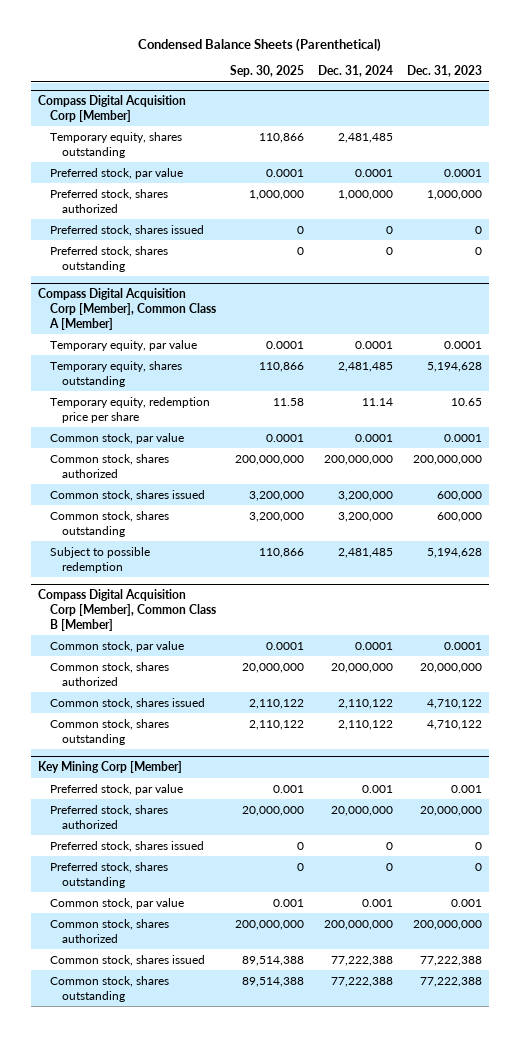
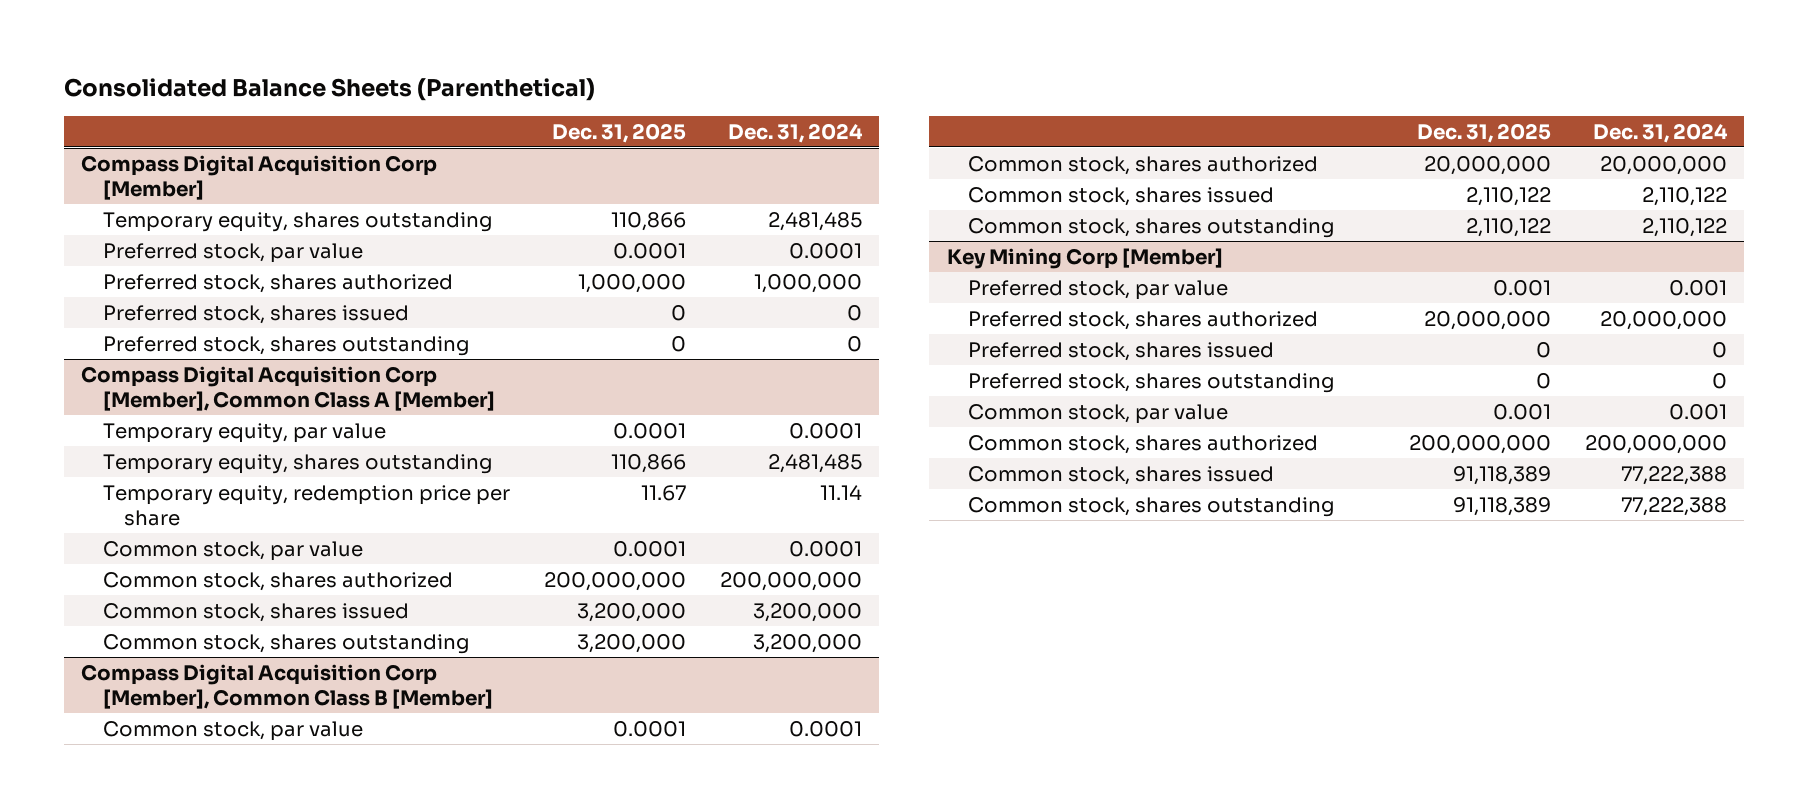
- Condensed Balance Sheets (Parenthetical)
+ Consolidated Balance Sheets (Parenthetical)
- | Sep. 30, 2025 | Dec. 31, 2024 | Dec. 31, 2023
+ | Dec. 31, 2025 | Dec. 31, 2024
@ Compass Digital Acquisition Corp [Member], Common Class A [Member]
- Subject to possible redemption | 110,866 | 2,481,485 | 5,194,628

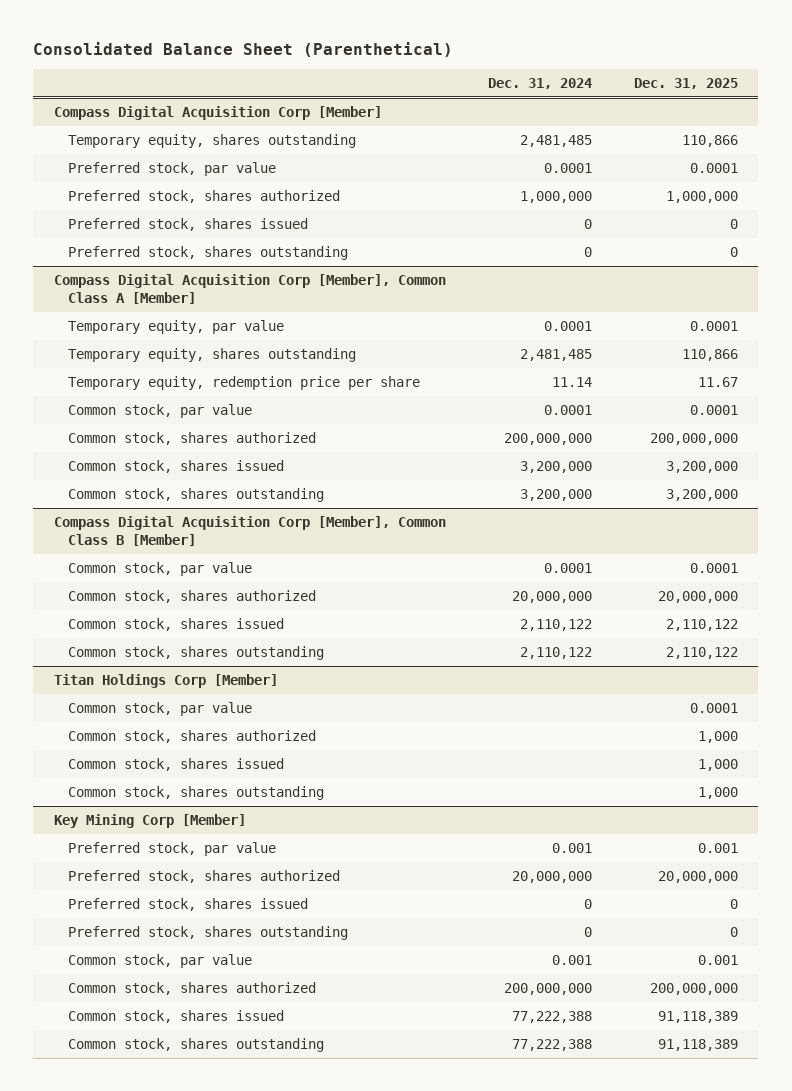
- Consolidated Balance Sheets (Parenthetical)
+ Consolidated Balance Sheet (Parenthetical)
- | Dec. 31, 2025 | Dec. 31, 2024
+ | Dec. 31, 2024 | Dec. 31, 2025
+ Titan Holdings Corp [Member]
+ Common stock, par value | | 0.0001
+ Common stock, shares authorized | | 1,000
+ Common stock, shares issued | | 1,000
+ Common stock, shares outstanding | | 1,000

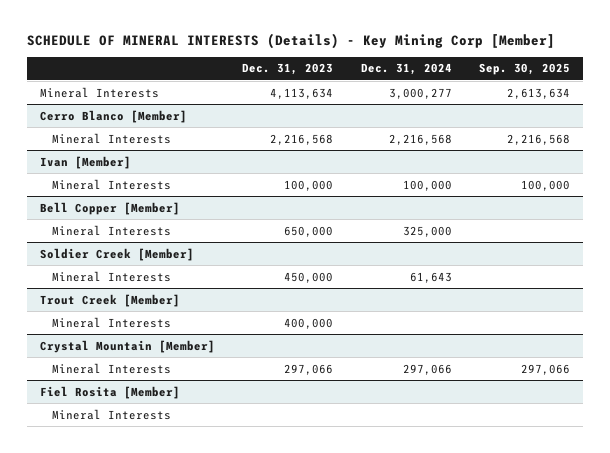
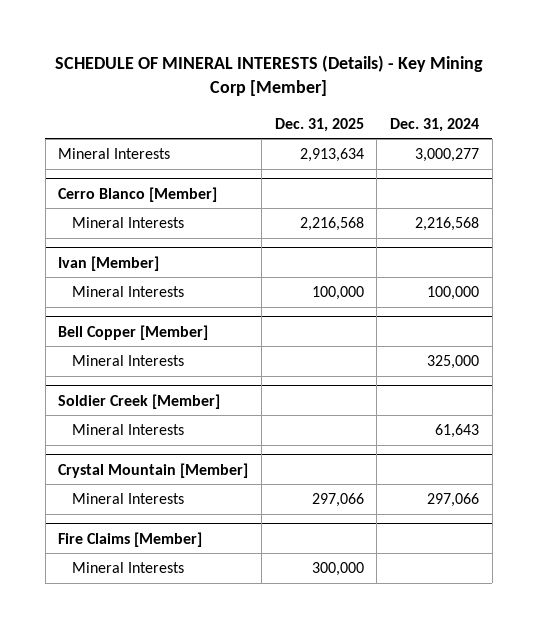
- | Dec. 31, 2023 | Dec. 31, 2024 | Sep. 30, 2025
+ | Dec. 31, 2025 | Dec. 31, 2024
- Trout Creek [Member]
- Mineral Interests | 400,000 | |
- Fiel Rosita [Member]
+ Fire Claims [Member]

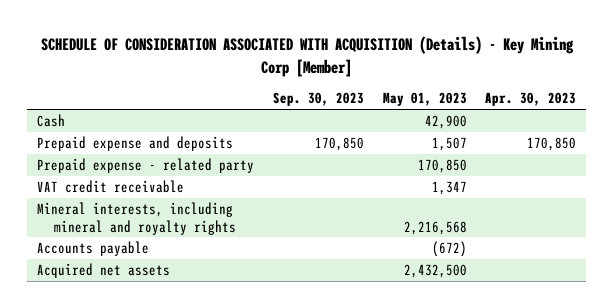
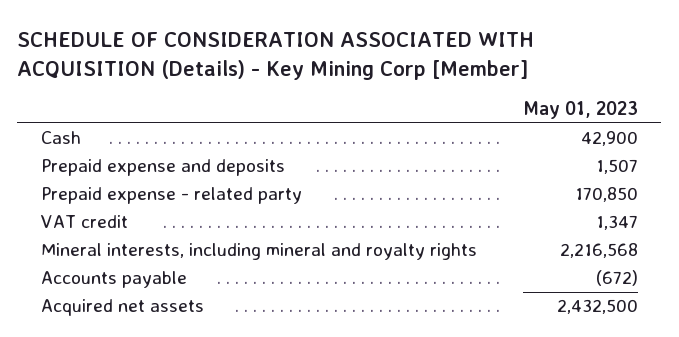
- | Sep. 30, 2023 | May 01, 2023 | Apr. 30, 2023
+ | May 01, 2023
- VAT credit receivable | | 1,347 |
+ VAT credit | 1,347

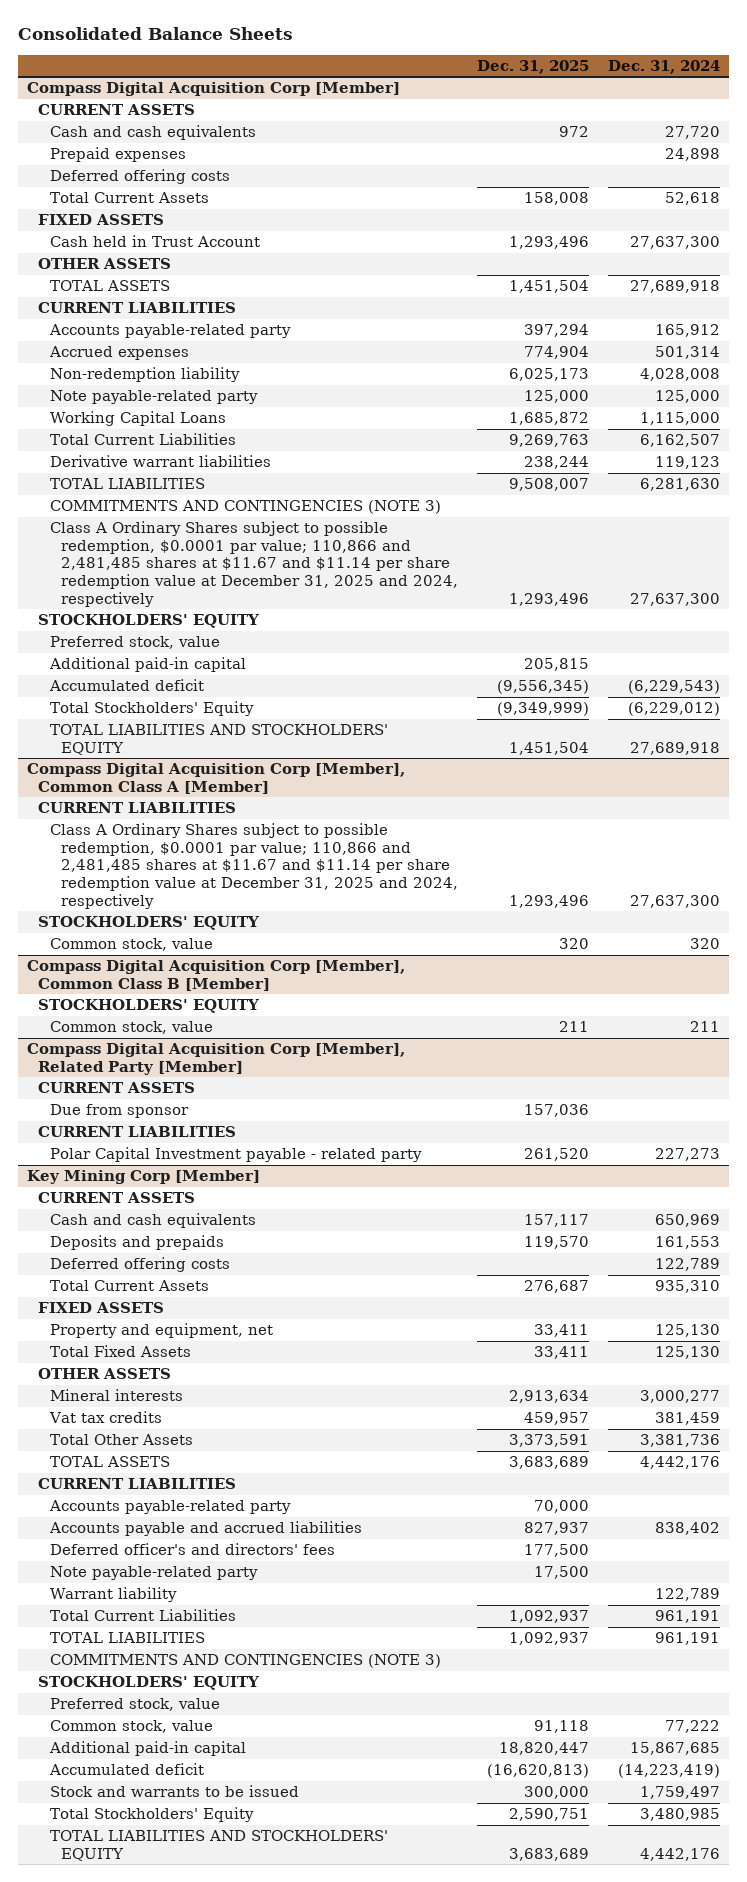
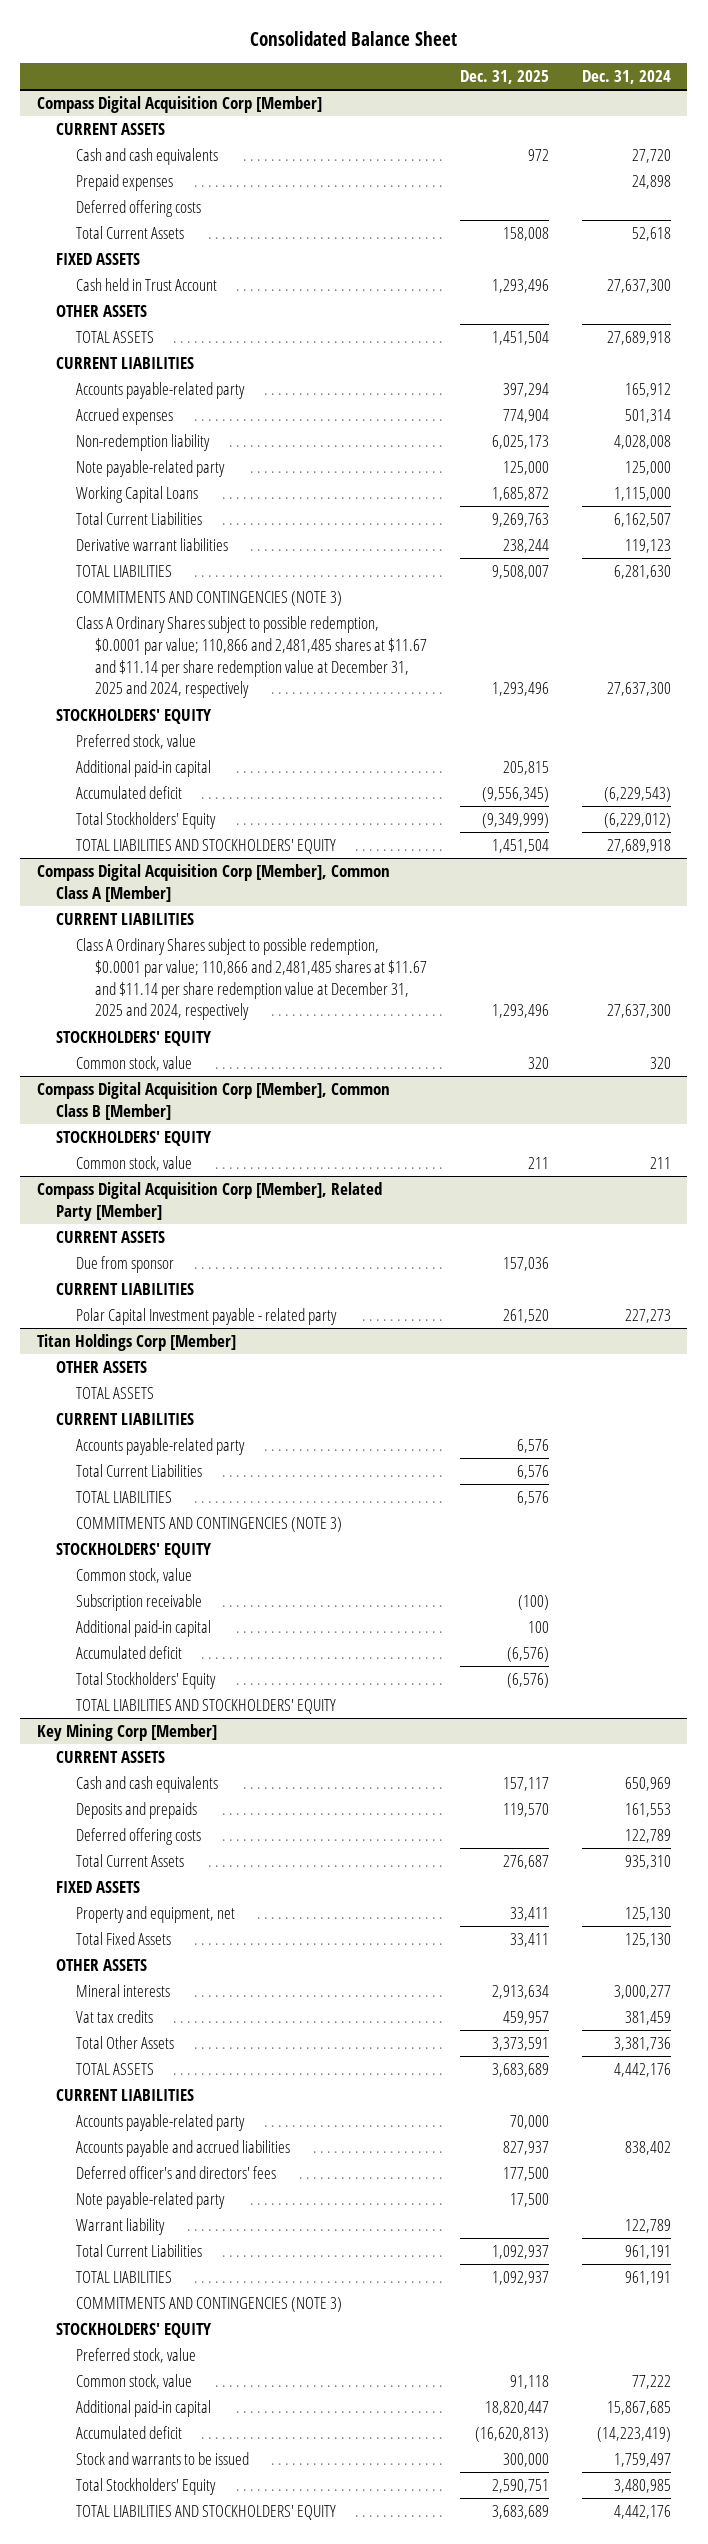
- Consolidated Balance Sheets
+ Consolidated Balance Sheet
+ Titan Holdings Corp [Member]
+ OTHER ASSETS
+ TOTAL ASSETS
+ CURRENT LIABILITIES
+ Accounts payable-related party | 6,576 |
+ Total Current Liabilities | 6,576 |
+ TOTAL LIABILITIES | 6,576 |
+ COMMITMENTS AND CONTINGENCIES (NOTE 3)
+ STOCKHOLDERS' EQUITY
+ Common stock, value
+ Subscription receivable | (100) |
+ Additional paid-in capital | 100 |
+ Accumulated deficit | (6,576) |
+ Total Stockholders' Equity | (6,576) |
+ TOTAL LIABILITIES AND STOCKHOLDERS' EQUITY

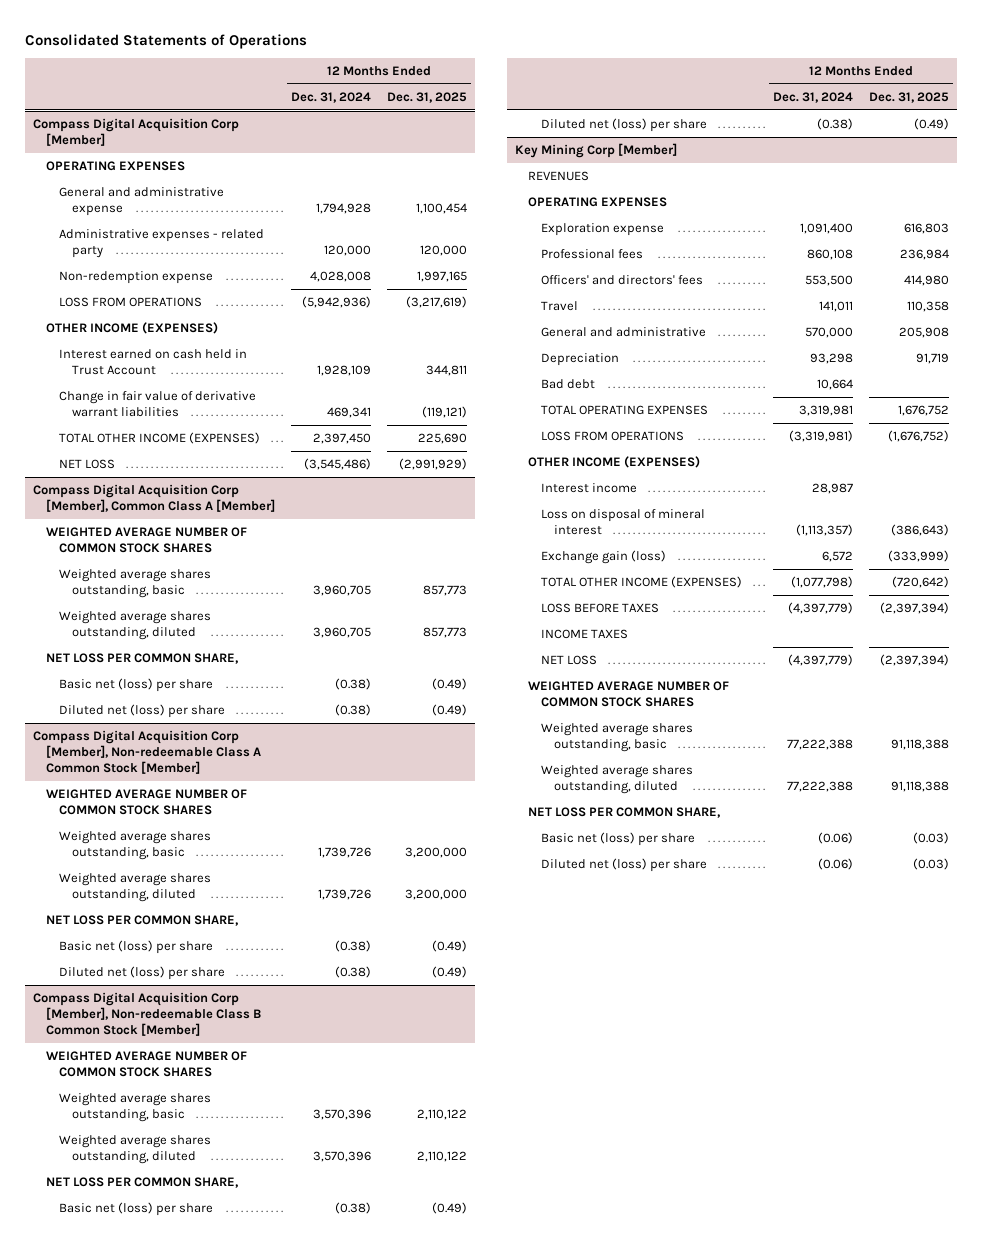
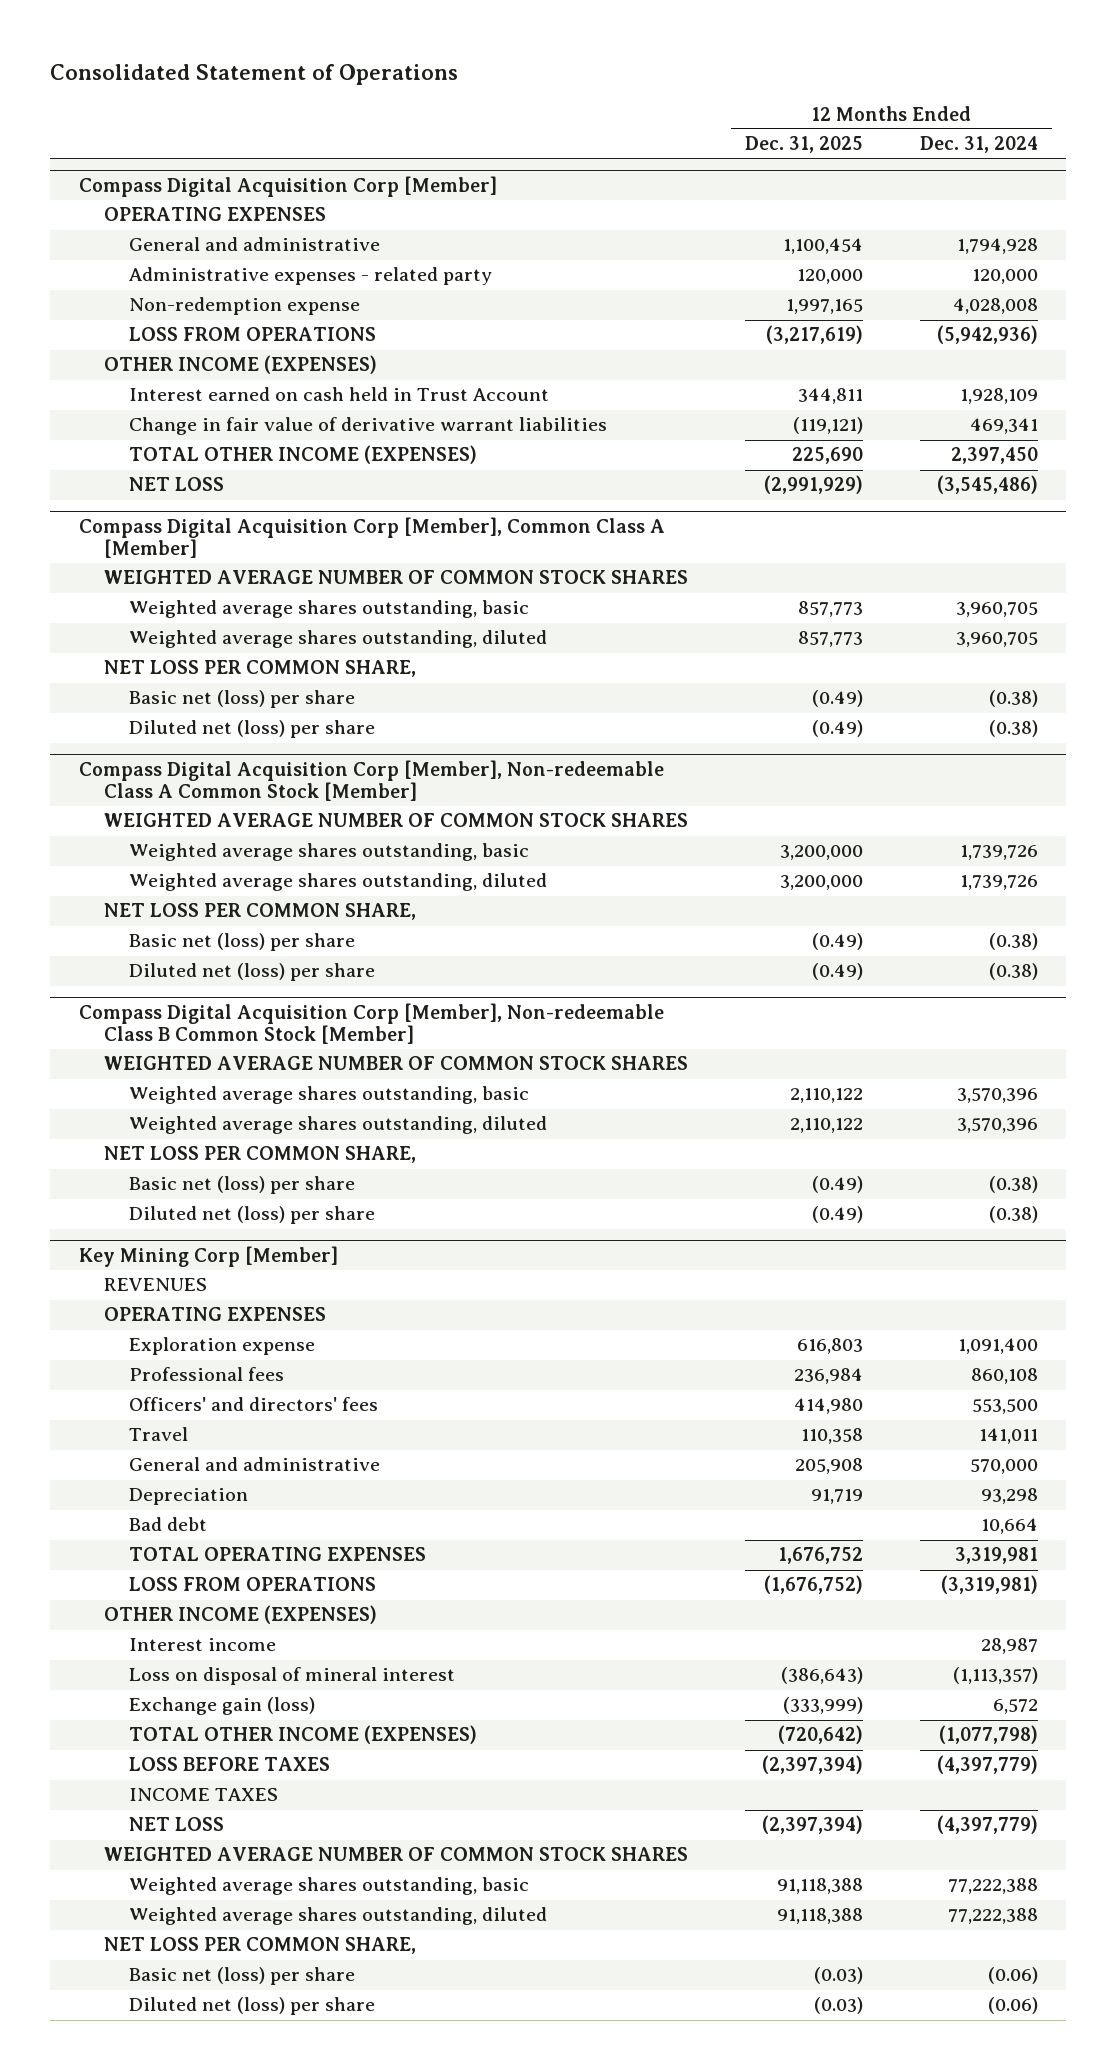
- Consolidated Statements of Operations
+ Consolidated Statement of Operations
- | 12 Months Ended Dec. 31, 2024 | 12 Months Ended Dec. 31, 2025
+ | 12 Months Ended Dec. 31, 2025 | 12 Months Ended Dec. 31, 2024
@ Compass Digital Acquisition Corp [Member]
- General and administrative expense | 1,794,928 | 1,100,454
+ General and administrative | 1,100,454 | 1,794,928

